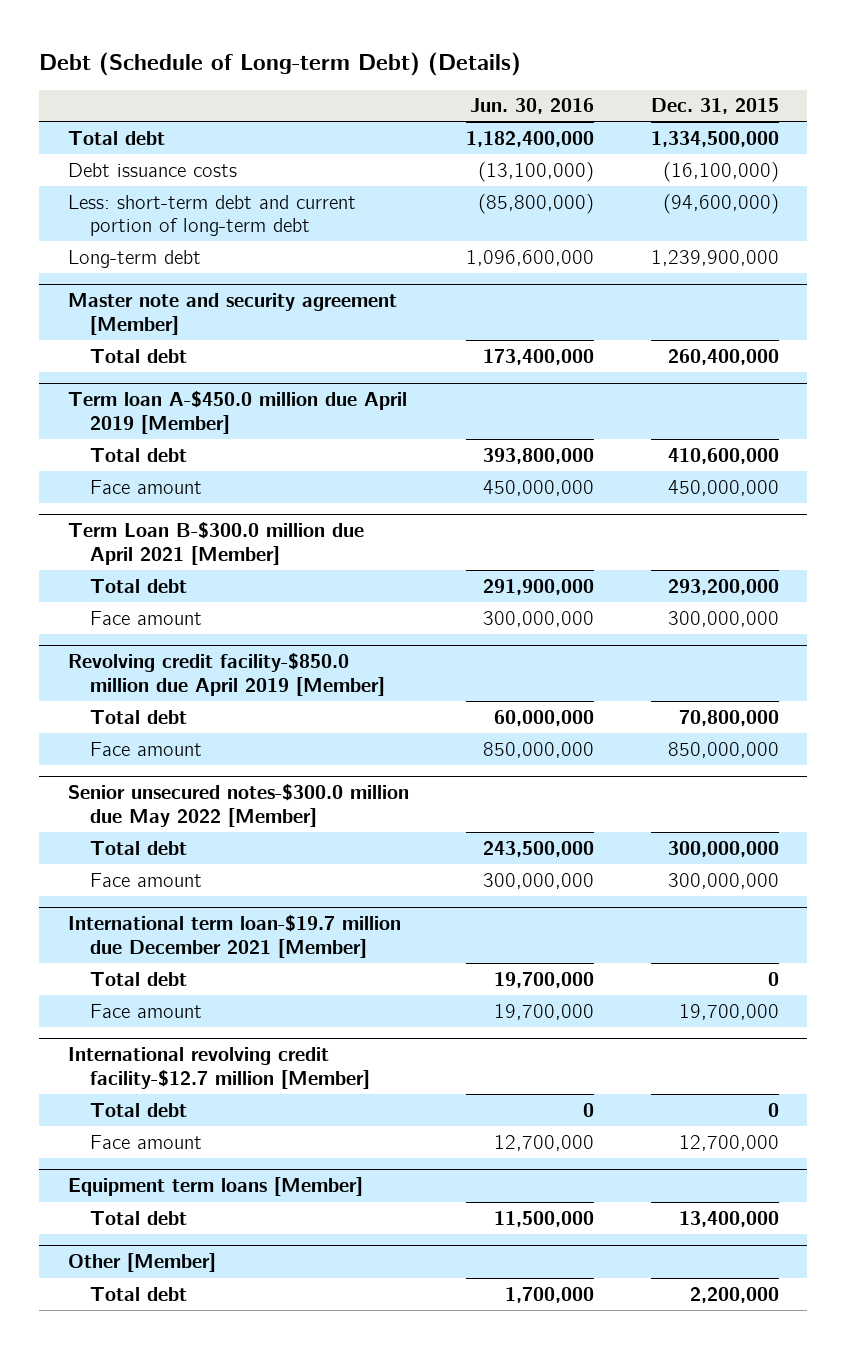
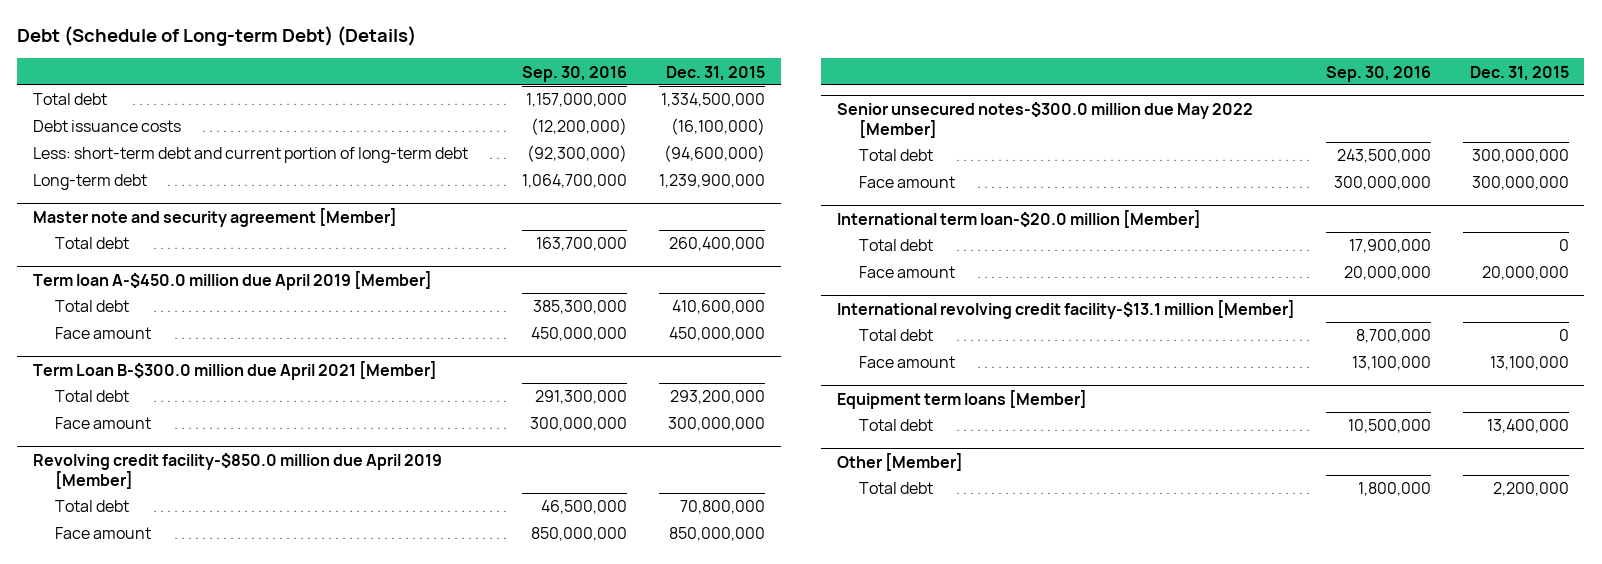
- | Jun. 30, 2016 | Dec. 31, 2015
+ | Sep. 30, 2016 | Dec. 31, 2015
- International term loan-$19.7 million due December 2021 [Member]
+ International term loan-$20.0 million [Member]
- Face amount | 19,700,000 | 19,700,000
- International revolving credit facility-$12.7 million [Member]
+ Face amount | 20,000,000 | 20,000,000
+ International revolving credit facility-$13.1 million [Member]
- Face amount | 12,700,000 | 12,700,000
+ Face amount | 13,100,000 | 13,100,000

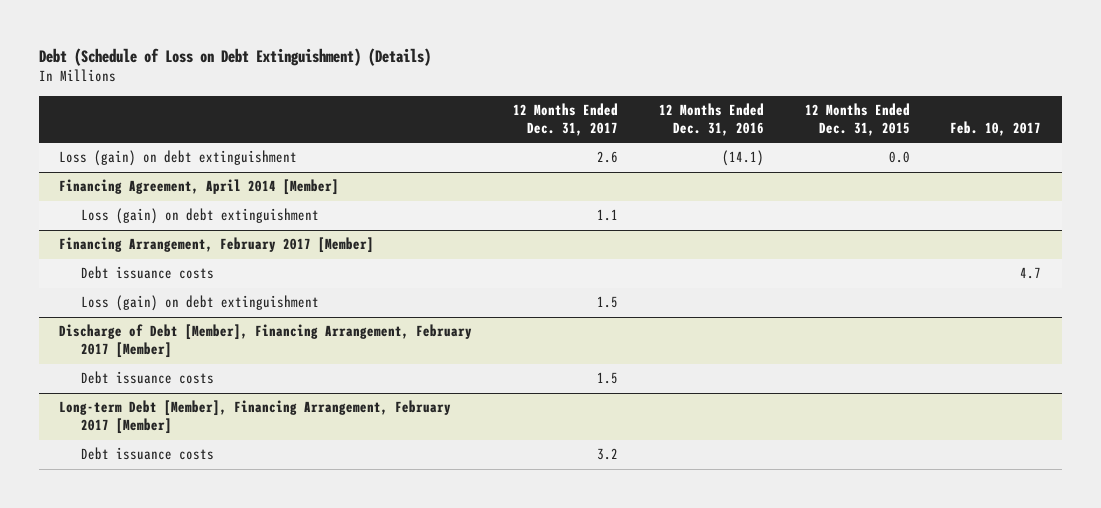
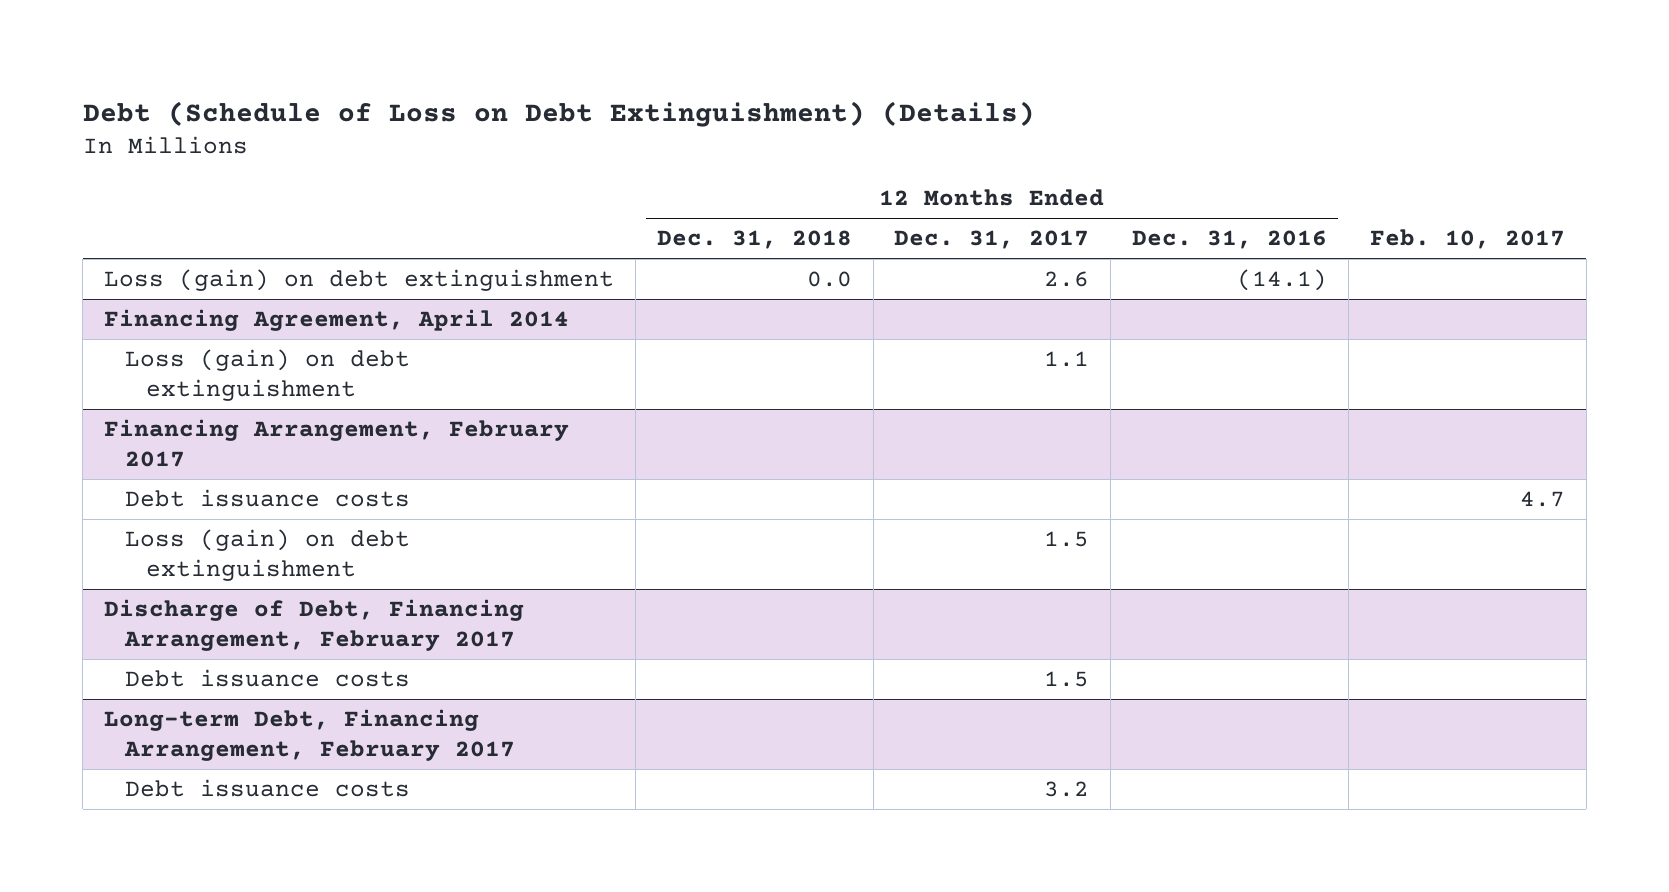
- | 12 Months Ended Dec. 31, 2017 | 12 Months Ended Dec. 31, 2016 | 12 Months Ended Dec. 31, 2015 | Feb. 10, 2017
+ | 12 Months Ended Dec. 31, 2018 | 12 Months Ended Dec. 31, 2017 | 12 Months Ended Dec. 31, 2016 | Feb. 10, 2017
- Financing Agreement, April 2014 [Member]
+ Financing Agreement, April 2014
- Financing Arrangement, February 2017 [Member]
+ Financing Arrangement, February 2017
- Discharge of Debt [Member], Financing Arrangement, February 2017 [Member]
+ Discharge of Debt, Financing Arrangement, February 2017
- Long-term Debt [Member], Financing Arrangement, February 2017 [Member]
+ Long-term Debt, Financing Arrangement, February 2017

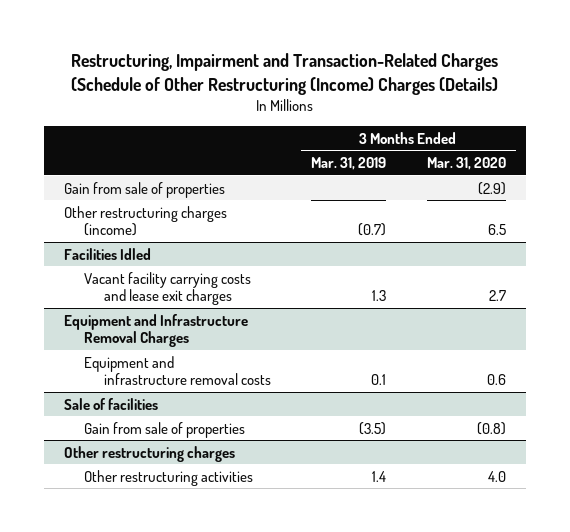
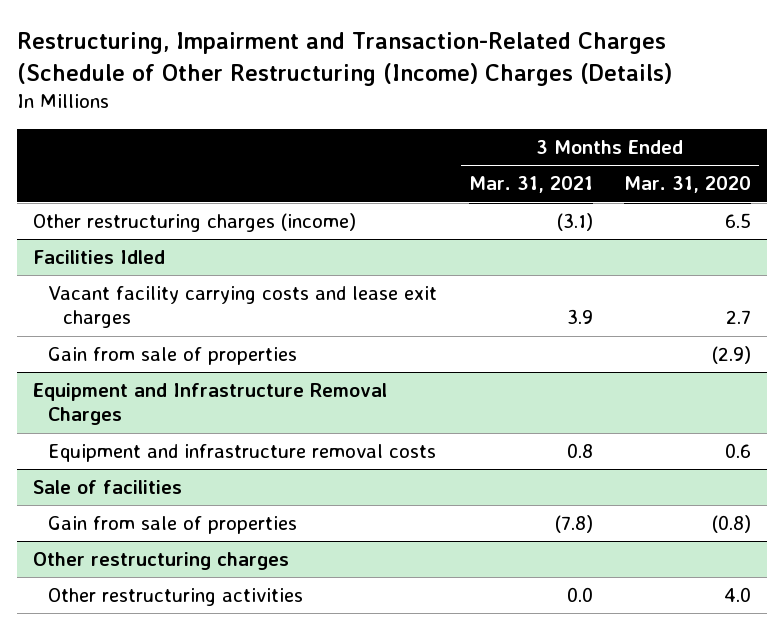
- | 3 Months Ended Mar. 31, 2019 | 3 Months Ended Mar. 31, 2020
+ | 3 Months Ended Mar. 31, 2021 | 3 Months Ended Mar. 31, 2020
- Gain from sale of properties | | (2.9)
@ Facilities Idled
+ Gain from sale of properties | | (2.9)

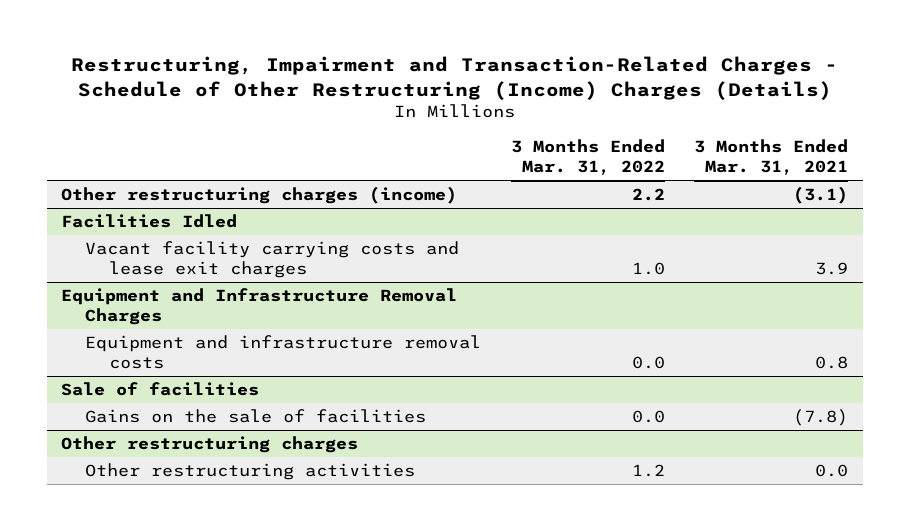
- Restructuring, Impairment and Transaction-Related Charges (Schedule of Other Restructuring (Income) Charges (Details)
+ Restructuring, Impairment and Transaction-Related Charges - Schedule of Other Restructuring (Income) Charges (Details)
- | 3 Months Ended Mar. 31, 2021 | 3 Months Ended Mar. 31, 2020
+ | 3 Months Ended Mar. 31, 2022 | 3 Months Ended Mar. 31, 2021
@ Facilities Idled
- Gain from sale of properties | | (2.9)
@ Sale of facilities
- Gain from sale of properties | (7.8) | (0.8)
+ Gains on the sale of facilities | 0.0 | (7.8)

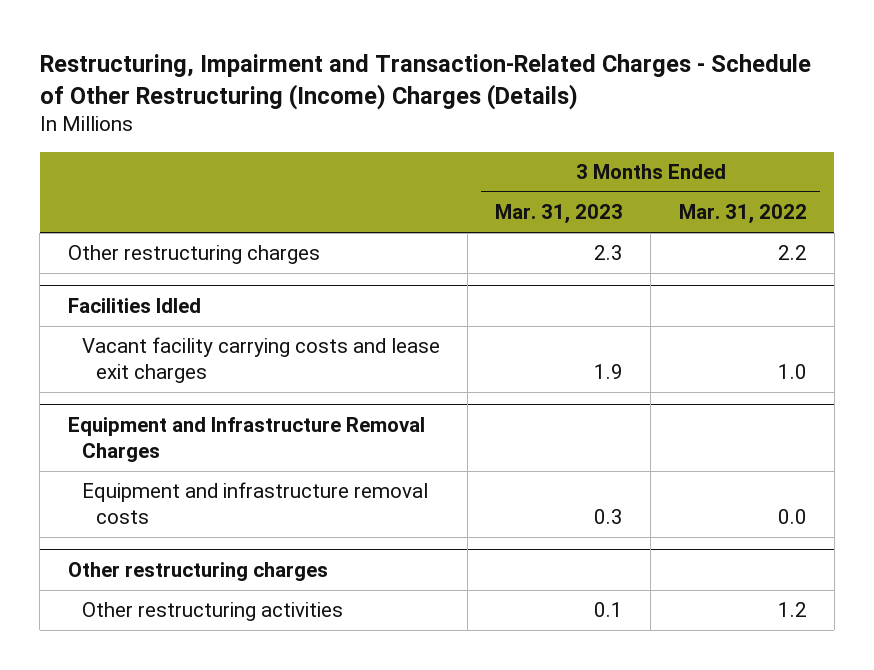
- | 3 Months Ended Mar. 31, 2022 | 3 Months Ended Mar. 31, 2021
+ | 3 Months Ended Mar. 31, 2023 | 3 Months Ended Mar. 31, 2022
- Other restructuring charges (income) | 2.2 | (3.1)
+ Other restructuring charges | 2.3 | 2.2
- Sale of facilities
- Gains on the sale of facilities | 0.0 | (7.8)

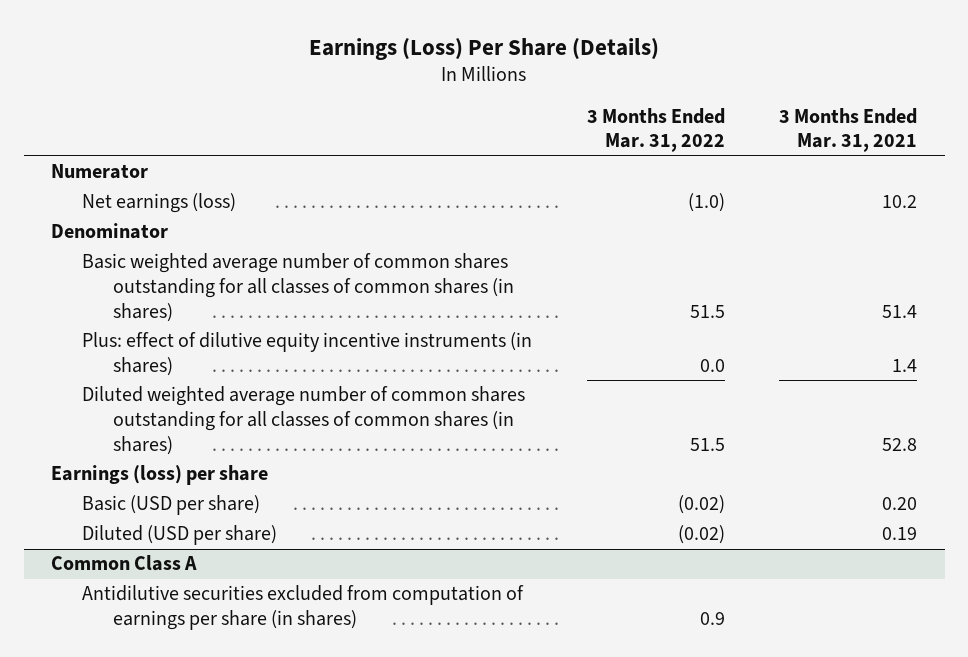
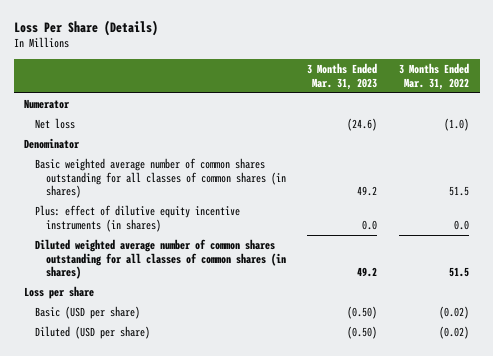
- Earnings (Loss) Per Share (Details)
+ Loss Per Share (Details)
- | 3 Months Ended Mar. 31, 2022 | 3 Months Ended Mar. 31, 2021
+ | 3 Months Ended Mar. 31, 2023 | 3 Months Ended Mar. 31, 2022
- Net earnings (loss) | (1.0) | 10.2
+ Net loss | (24.6) | (1.0)
- Earnings (loss) per share
+ Loss per share
- Common Class A
- Antidilutive securities excluded from computation of earnings per share (in shares) | 0.9 |

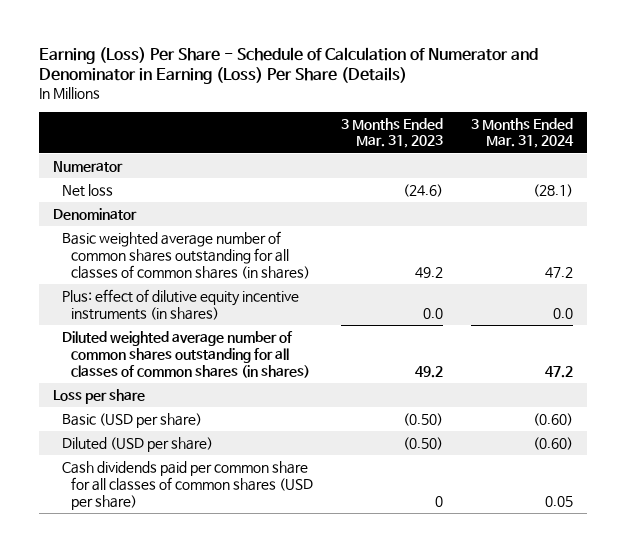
- Loss Per Share (Details)
+ Earning (Loss) Per Share - Schedule of Calculation of Numerator and Denominator in Earning (Loss) Per Share (Details)
- | 3 Months Ended Mar. 31, 2023 | 3 Months Ended Mar. 31, 2022
+ | 3 Months Ended Mar. 31, 2023 | 3 Months Ended Mar. 31, 2024
+ Cash dividends paid per common share for all classes of common shares (USD per share) | 0 | 0.05

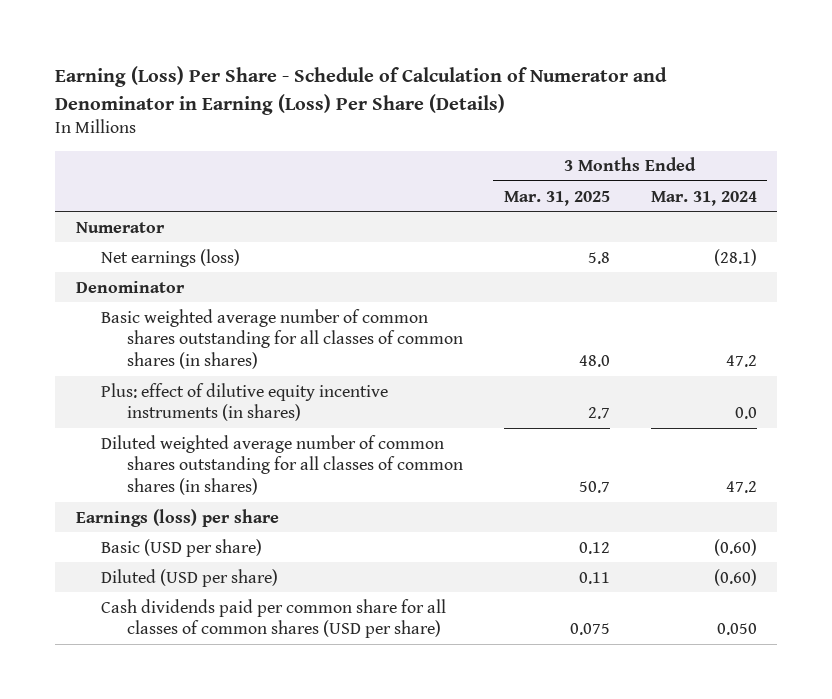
- | 3 Months Ended Mar. 31, 2023 | 3 Months Ended Mar. 31, 2024
+ | 3 Months Ended Mar. 31, 2025 | 3 Months Ended Mar. 31, 2024
- Net loss | (24.6) | (28.1)
+ Net earnings (loss) | 5.8 | (28.1)
- Loss per share
+ Earnings (loss) per share
- Cash dividends paid per common share for all classes of common shares (USD per share) | 0 | 0.05
+ Cash dividends paid per common share for all classes of common shares (USD per share) | 0.075 | 0.050

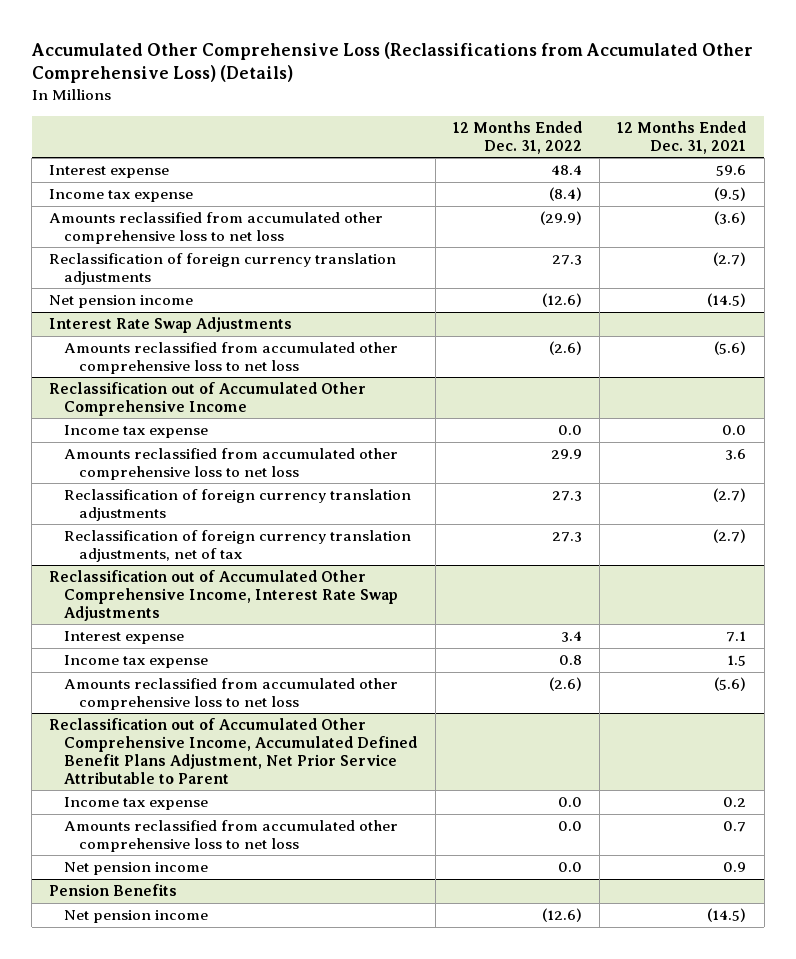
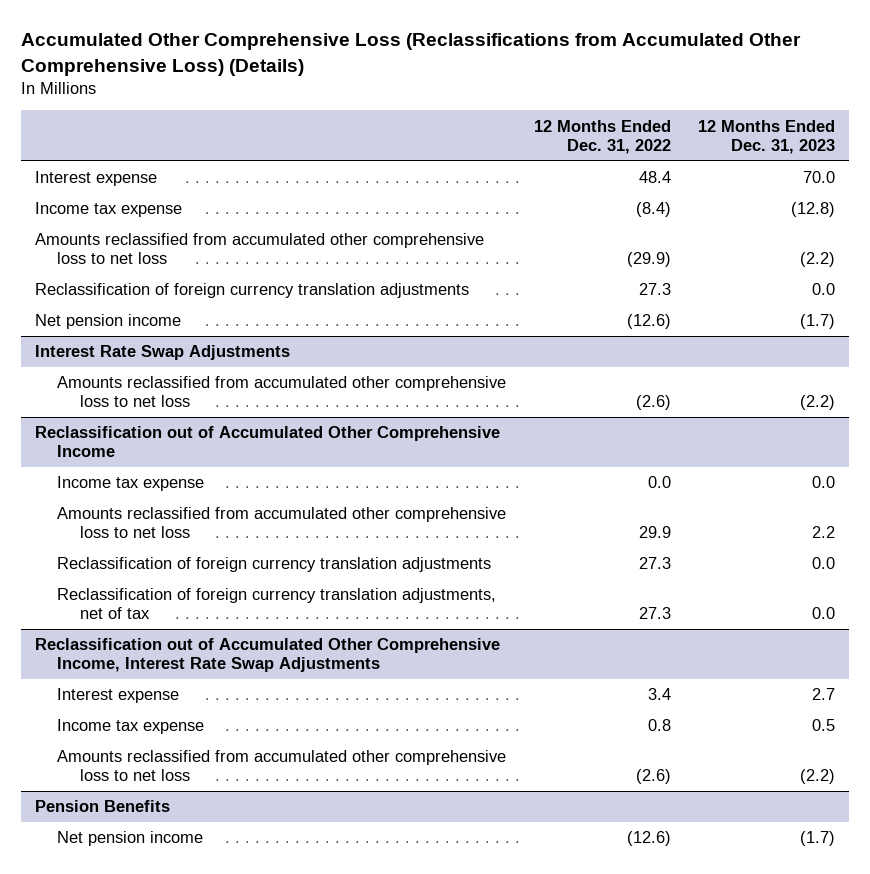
- | 12 Months Ended Dec. 31, 2022 | 12 Months Ended Dec. 31, 2021
+ | 12 Months Ended Dec. 31, 2022 | 12 Months Ended Dec. 31, 2023
- Reclassification out of Accumulated Other Comprehensive Income, Accumulated Defined Benefit Plans Adjustment, Net Prior Service Attributable to Parent
- Income tax expense | 0.0 | 0.2
- Amounts reclassified from accumulated other comprehensive loss to net loss | 0.0 | 0.7
- Net pension income | 0.0 | 0.9

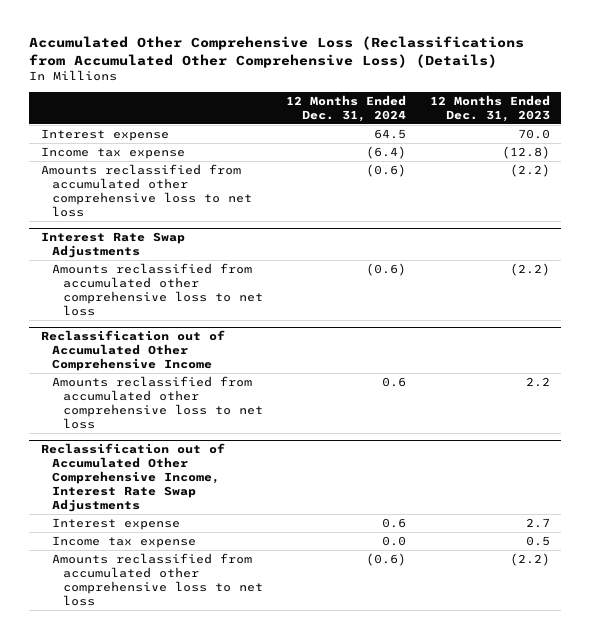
- | 12 Months Ended Dec. 31, 2022 | 12 Months Ended Dec. 31, 2023
+ | 12 Months Ended Dec. 31, 2024 | 12 Months Ended Dec. 31, 2023
- Reclassification of foreign currency translation adjustments | 27.3 | 0.0
- Net pension income | (12.6) | (1.7)
@ Reclassification out of Accumulated Other Comprehensive Income
- Income tax expense | 0.0 | 0.0
- Reclassification of foreign currency translation adjustments | 27.3 | 0.0
- Reclassification of foreign currency translation adjustments, net of tax | 27.3 | 0.0
- Pension Benefits
- Net pension income | (12.6) | (1.7)

